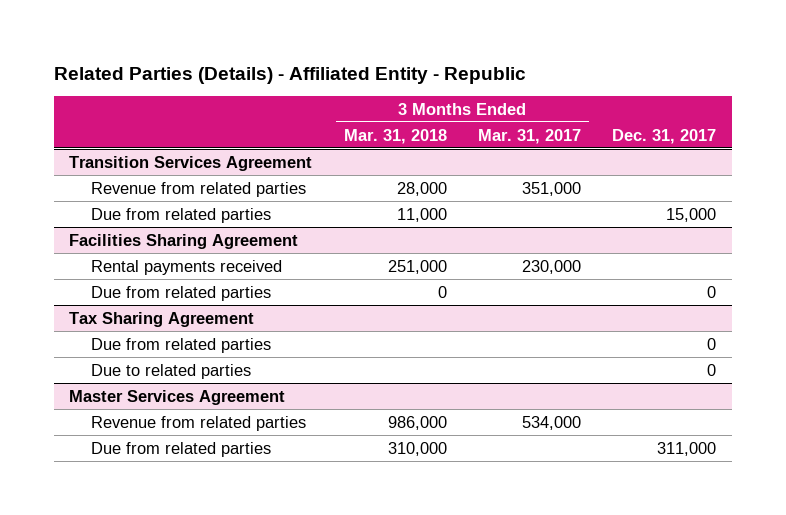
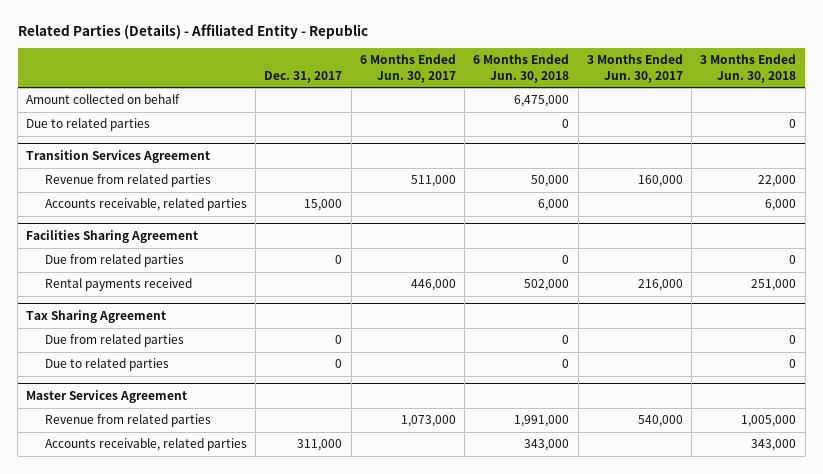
- | 3 Months Ended Mar. 31, 2018 | 3 Months Ended Mar. 31, 2017 | Dec. 31, 2017
+ | Dec. 31, 2017 | 6 Months Ended Jun. 30, 2017 | 6 Months Ended Jun. 30, 2018 | 3 Months Ended Jun. 30, 2017 | 3 Months Ended Jun. 30, 2018
+ Amount collected on behalf | | | 6,475,000 | |
+ Due to related parties | | | 0 | | 0
@ Transition Services Agreement
- Due from related parties | 11,000 | | 15,000
+ Accounts receivable, related parties | 15,000 | | 6,000 | | 6,000
@ Facilities Sharing Agreement
moved down: Rental payments received | | 446,000 | 502,000 | 216,000 | 251,000
@ Master Services Agreement
- Due from related parties | 310,000 | | 311,000
+ Accounts receivable, related parties | 311,000 | | 343,000 | | 343,000

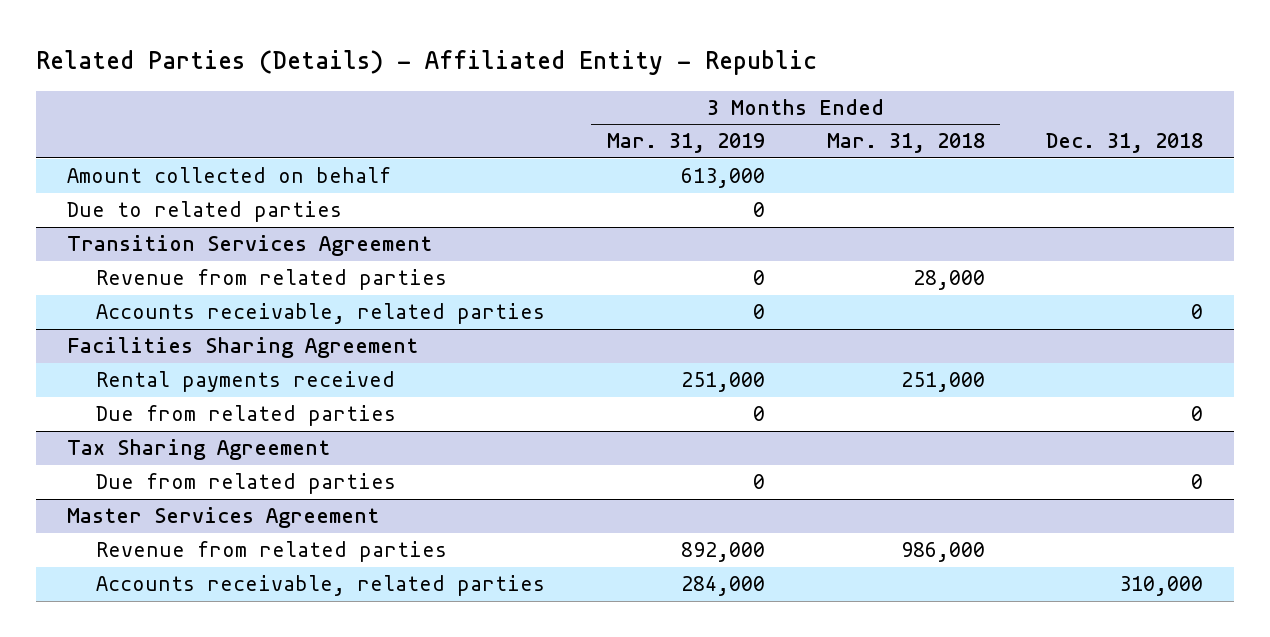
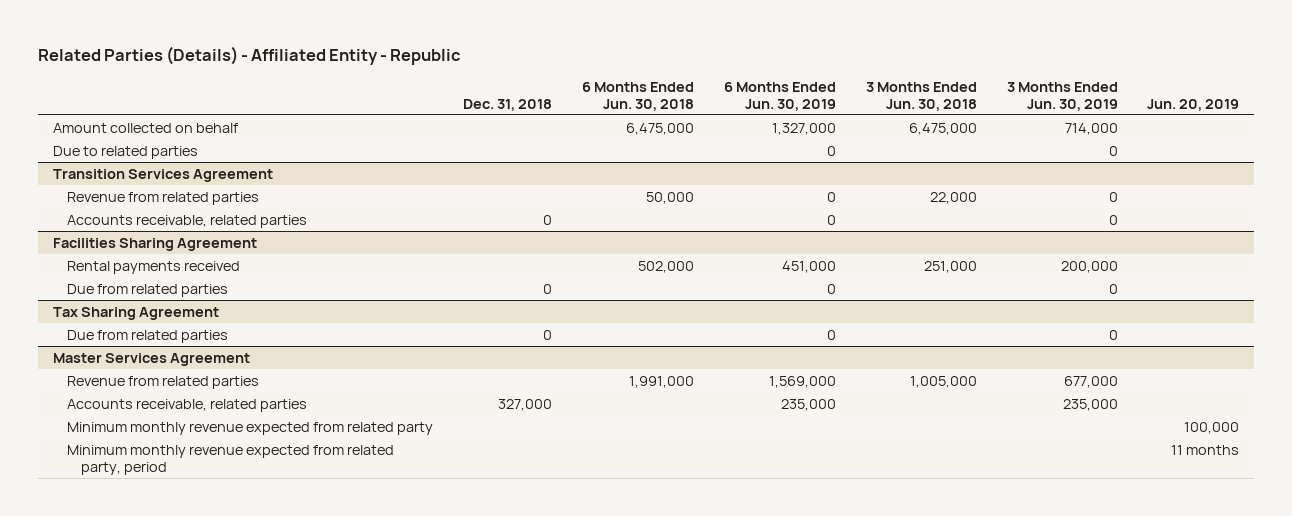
- | 3 Months Ended Mar. 31, 2019 | 3 Months Ended Mar. 31, 2018 | Dec. 31, 2018
+ | Dec. 31, 2018 | 6 Months Ended Jun. 30, 2018 | 6 Months Ended Jun. 30, 2019 | 3 Months Ended Jun. 30, 2018 | 3 Months Ended Jun. 30, 2019 | Jun. 20, 2019
@ Master Services Agreement
- Accounts receivable, related parties | 284,000 | | 310,000
+ Accounts receivable, related parties | 327,000 | | 235,000 | | 235,000 |
+ Minimum monthly revenue expected from related party | | | | | | 100,000
+ Minimum monthly revenue expected from related party, period | | | | | | 11 months

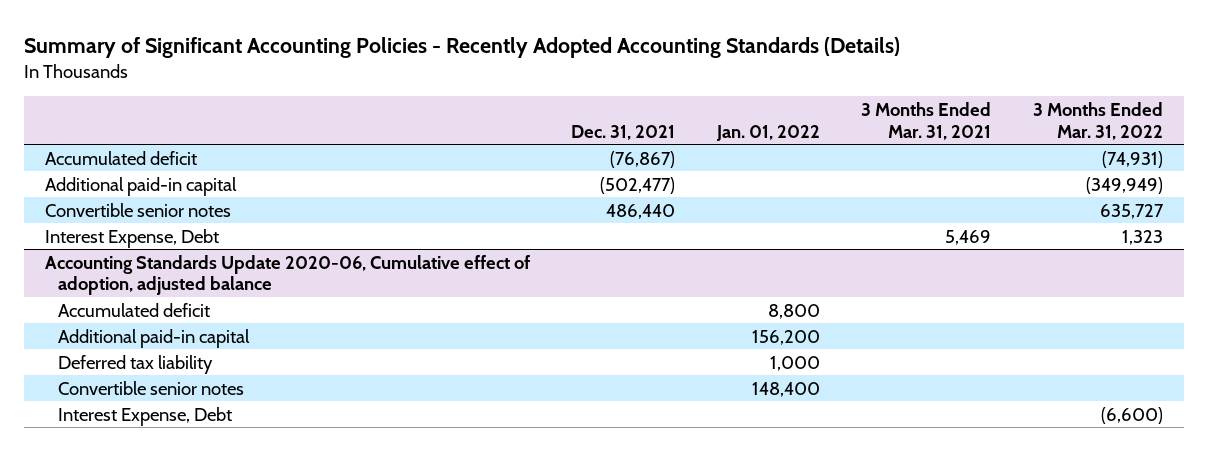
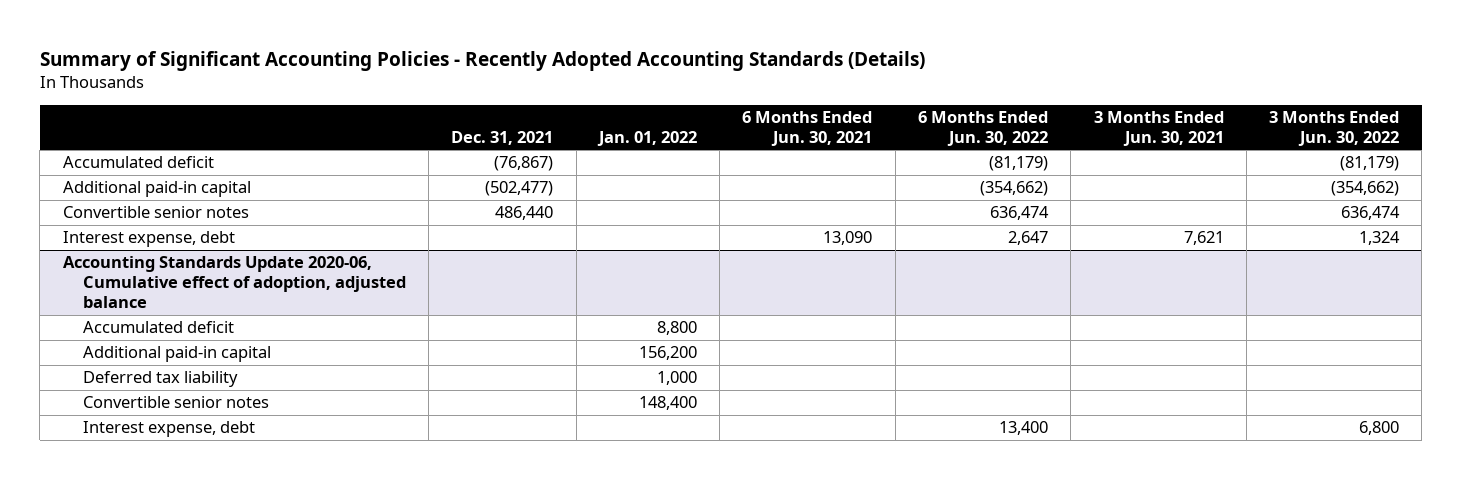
- | Dec. 31, 2021 | Jan. 01, 2022 | 3 Months Ended Mar. 31, 2021 | 3 Months Ended Mar. 31, 2022
+ | Dec. 31, 2021 | Jan. 01, 2022 | 6 Months Ended Jun. 30, 2021 | 6 Months Ended Jun. 30, 2022 | 3 Months Ended Jun. 30, 2021 | 3 Months Ended Jun. 30, 2022
- Interest Expense, Debt | | | 5,469 | 1,323
+ Interest expense, debt | | | 13,090 | 2,647 | 7,621 | 1,324
@ Accounting Standards Update 2020-06, Cumulative effect of adoption, adjusted balance
- Interest Expense, Debt | | | | (6,600)
+ Interest expense, debt | | | | 13,400 | | 6,800

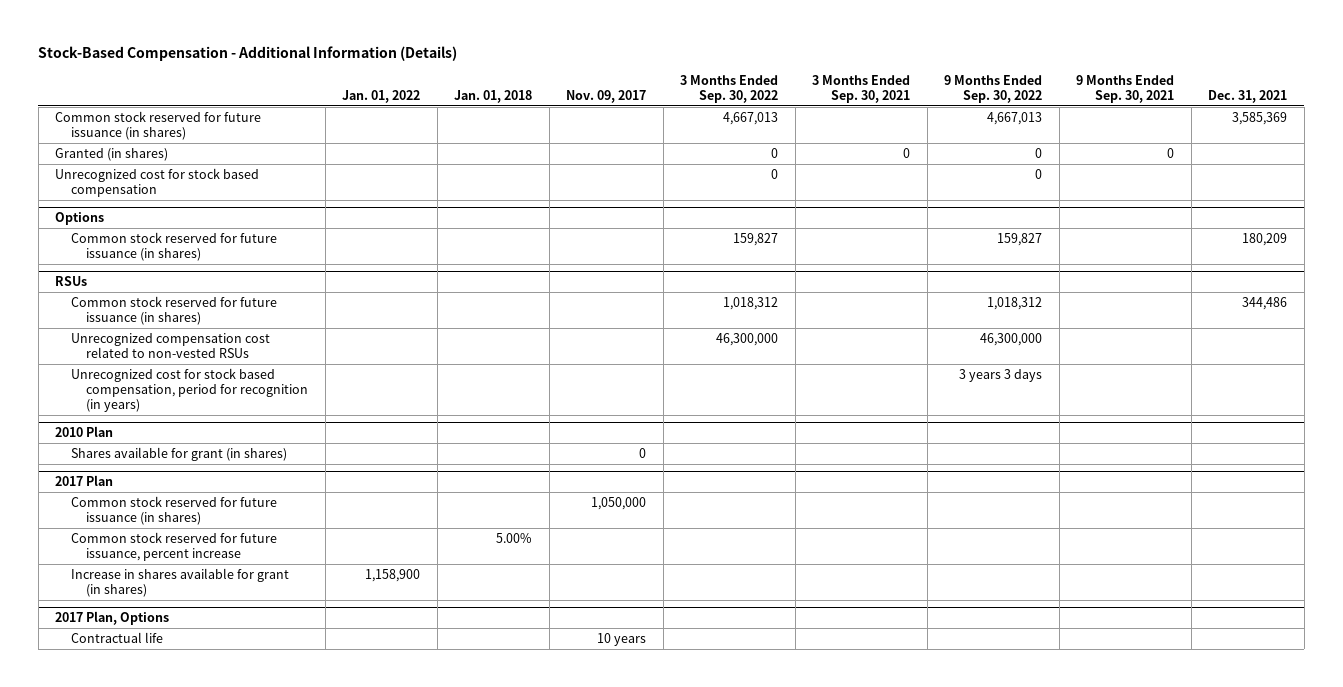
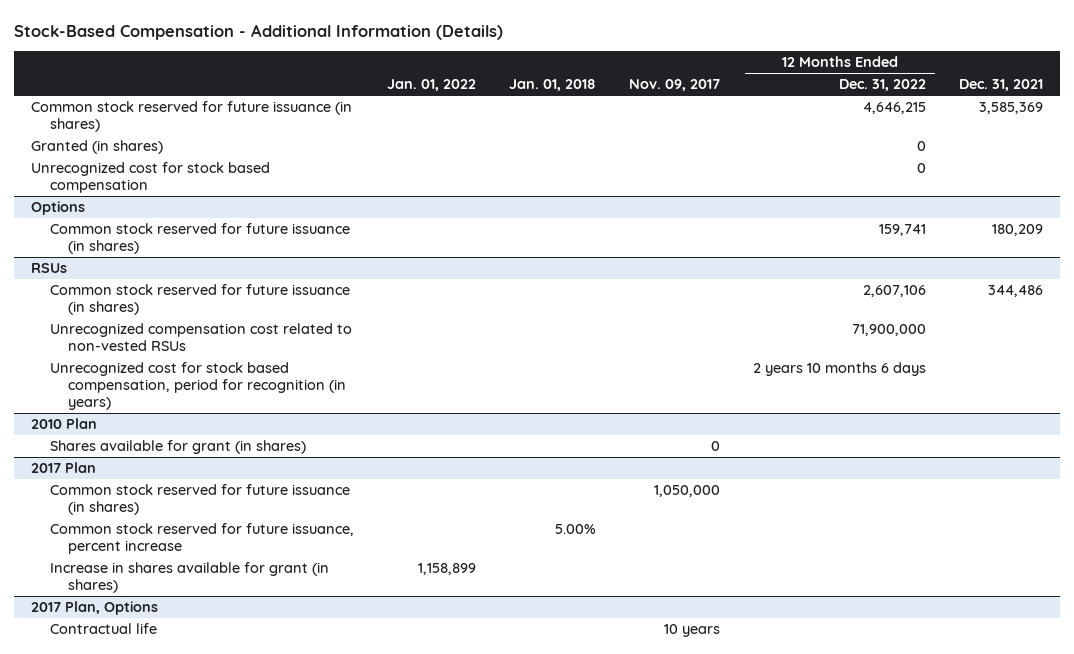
- | Jan. 01, 2022 | Jan. 01, 2018 | Nov. 09, 2017 | 3 Months Ended Sep. 30, 2022 | 3 Months Ended Sep. 30, 2021 | 9 Months Ended Sep. 30, 2022 | 9 Months Ended Sep. 30, 2021 | Dec. 31, 2021
+ | Jan. 01, 2022 | Jan. 01, 2018 | Nov. 09, 2017 | 12 Months Ended Dec. 31, 2022 | Dec. 31, 2021
@ 2017 Plan
- Increase in shares available for grant (in shares) | 1,158,900 | | | | | | |
+ Increase in shares available for grant (in shares) | 1,158,899 | | | |

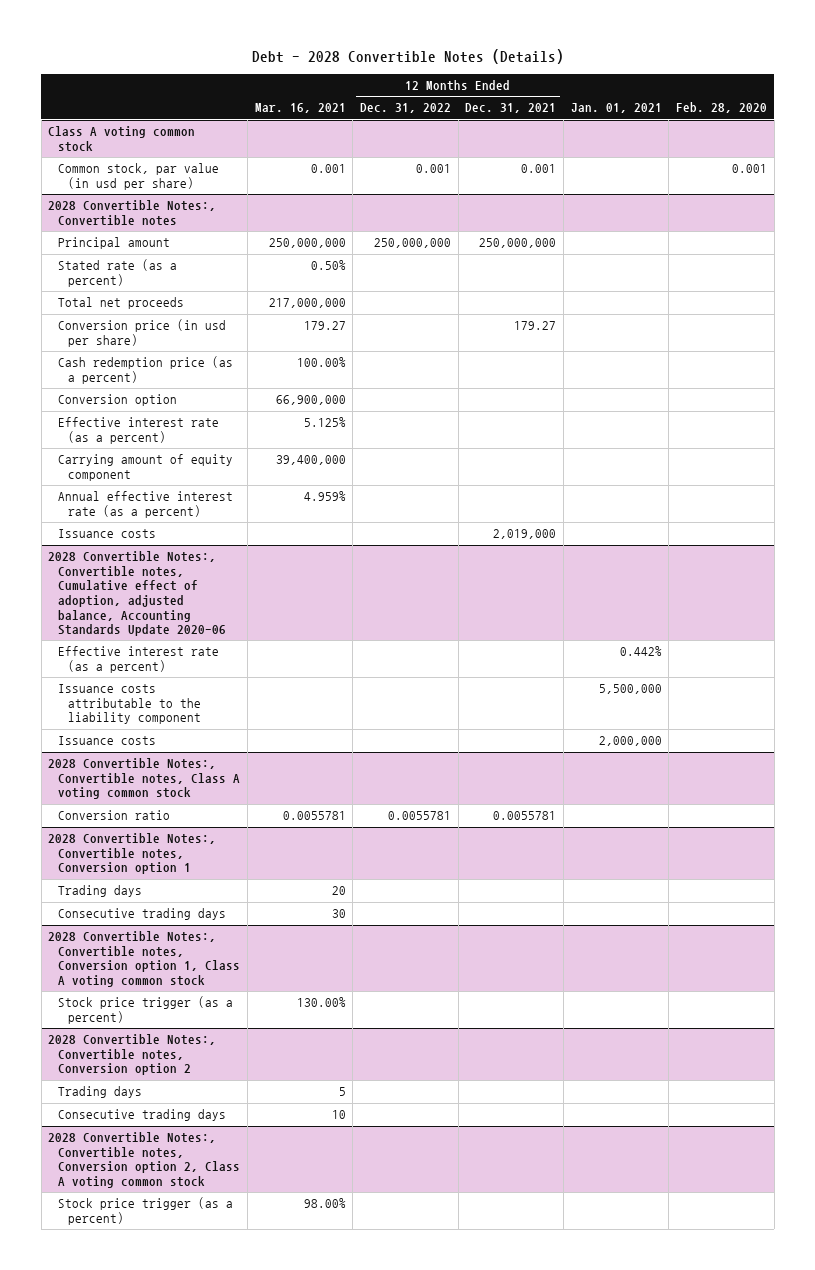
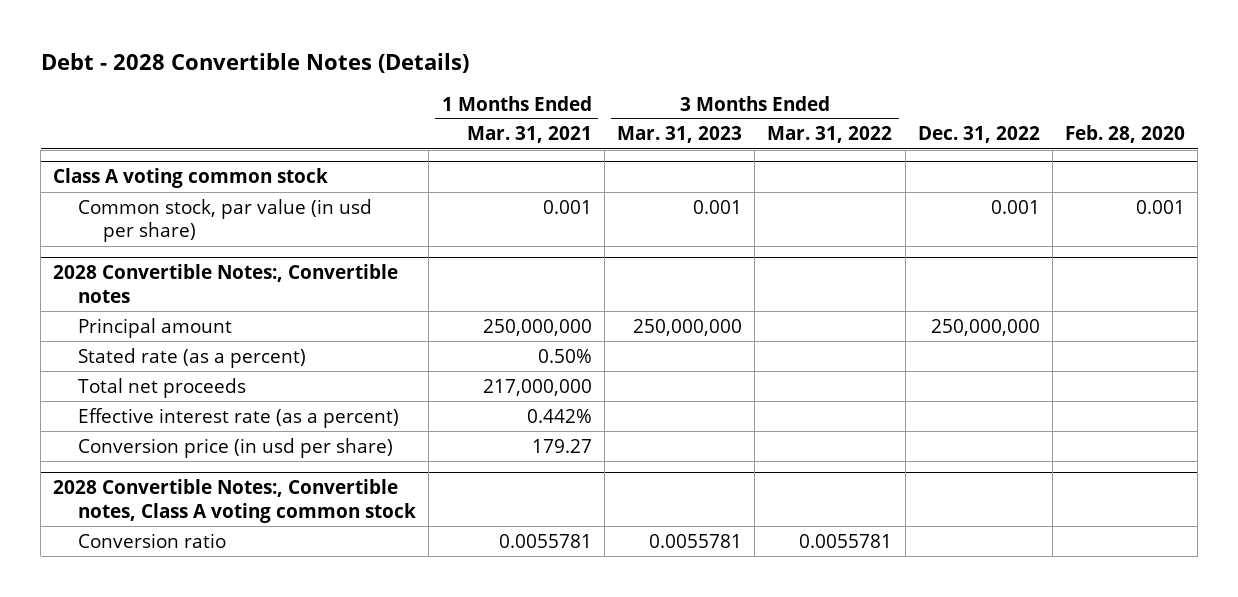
- | Mar. 16, 2021 | 12 Months Ended Dec. 31, 2022 | 12 Months Ended Dec. 31, 2021 | Jan. 01, 2021 | Feb. 28, 2020
+ | 1 Months Ended Mar. 31, 2021 | 3 Months Ended Mar. 31, 2023 | 3 Months Ended Mar. 31, 2022 | Dec. 31, 2022 | Feb. 28, 2020
@ 2028 Convertible Notes:, Convertible notes
- Cash redemption price (as a percent) | 100.00% | | | |
- Conversion option | 66,900,000 | | | |
- Carrying amount of equity component | 39,400,000 | | | |
- Annual effective interest rate (as a percent) | 4.959% | | | |
- Issuance costs | | | 2,019,000 | |
- 2028 Convertible Notes:, Convertible notes, Cumulative effect of adoption, adjusted balance, Accounting Standards Update 2020-06
- Effective interest rate (as a percent) | | | | 0.442% |
- Issuance costs attributable to the liability component | | | | 5,500,000 |
- Issuance costs | | | | 2,000,000 |
@ 2028 Convertible Notes:, Convertible notes
moved down: Conversion price (in usd per share) | 179.27 | | | |
- 2028 Convertible Notes:, Convertible notes, Conversion option 1
- Trading days | 20 | | | |
- Consecutive trading days | 30 | | | |
- 2028 Convertible Notes:, Convertible notes, Conversion option 1, Class A voting common stock
- Stock price trigger (as a percent) | 130.00% | | | |
- 2028 Convertible Notes:, Convertible notes, Conversion option 2
- Trading days | 5 | | | |
- Consecutive trading days | 10 | | | |
- 2028 Convertible Notes:, Convertible notes, Conversion option 2, Class A voting common stock
- Stock price trigger (as a percent) | 98.00% | | | |

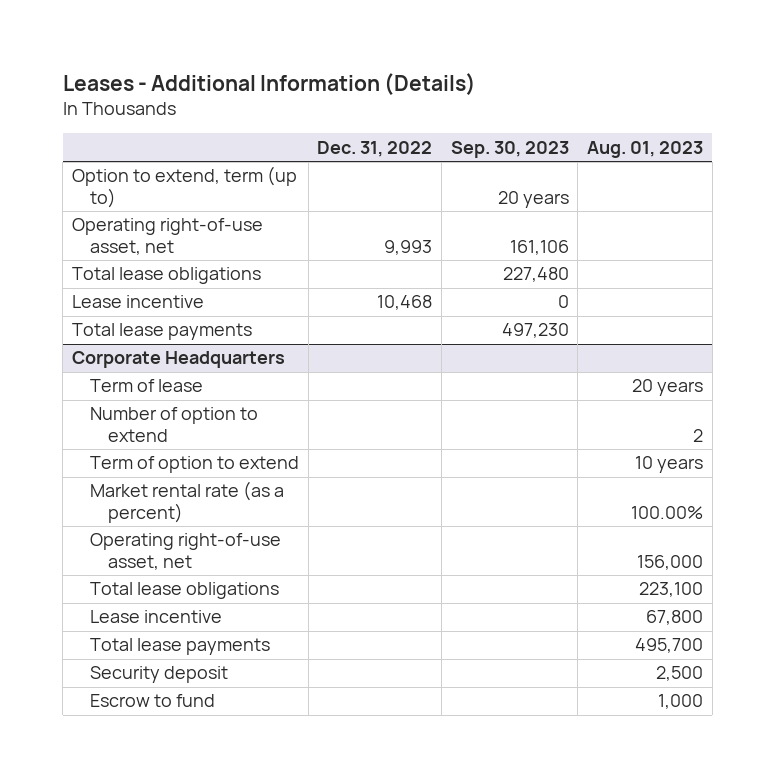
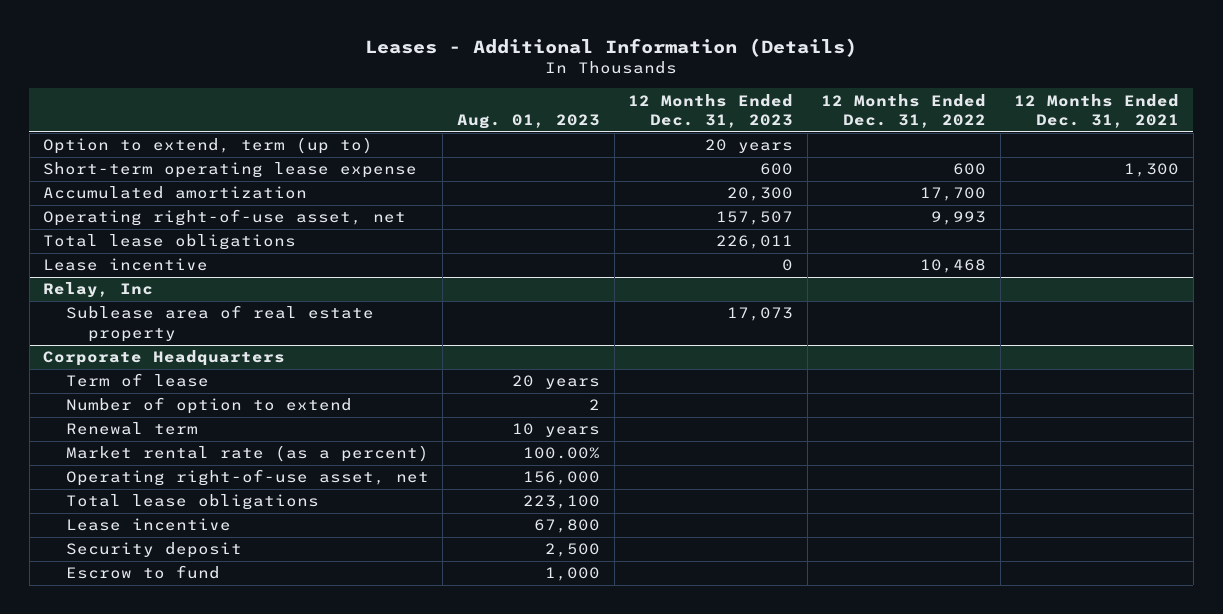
- | Dec. 31, 2022 | Sep. 30, 2023 | Aug. 01, 2023
+ | Aug. 01, 2023 | 12 Months Ended Dec. 31, 2023 | 12 Months Ended Dec. 31, 2022 | 12 Months Ended Dec. 31, 2021
+ Short-term operating lease expense | | 600 | 600 | 1,300
+ Accumulated amortization | | 20,300 | 17,700 |
- Total lease payments | | 497,230 |
+ Relay, Inc
+ Sublease area of real estate property | | 17,073 | |
@ Corporate Headquarters
- Term of option to extend | | | 10 years
+ Renewal term | 10 years | | |
- Total lease payments | | | 495,700

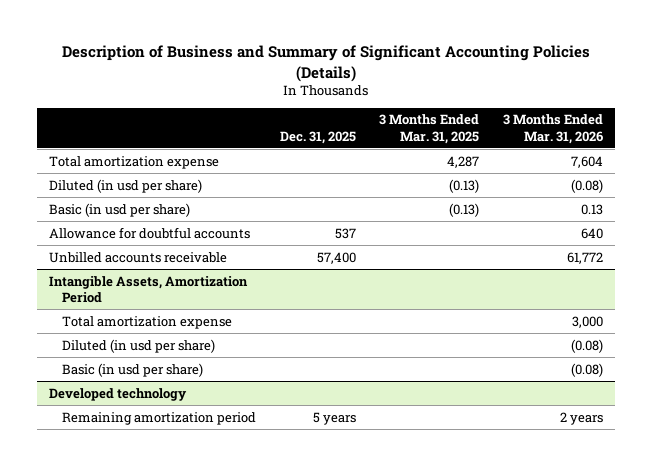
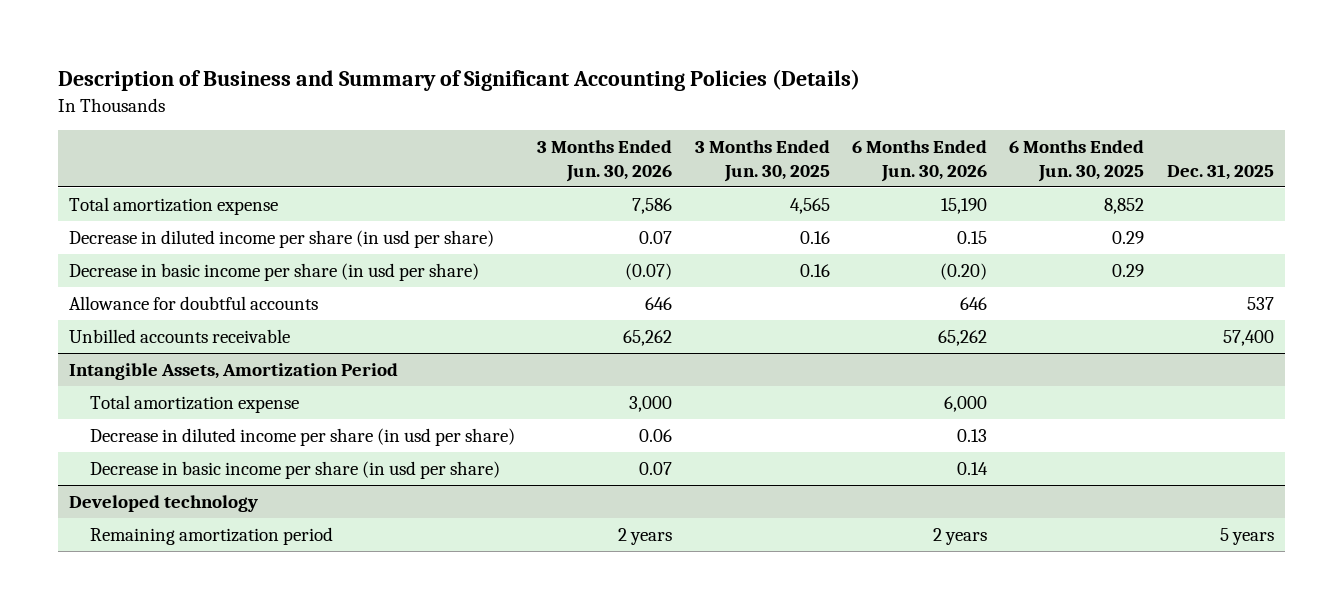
- | Dec. 31, 2025 | 3 Months Ended Mar. 31, 2025 | 3 Months Ended Mar. 31, 2026
+ | 3 Months Ended Jun. 30, 2026 | 3 Months Ended Jun. 30, 2025 | 6 Months Ended Jun. 30, 2026 | 6 Months Ended Jun. 30, 2025 | Dec. 31, 2025
- Diluted (in usd per share) | | (0.13) | (0.08)
- Basic (in usd per share) | | (0.13) | 0.13
+ Decrease in diluted income per share (in usd per share) | 0.07 | 0.16 | 0.15 | 0.29 |
+ Decrease in basic income per share (in usd per share) | (0.07) | 0.16 | (0.20) | 0.29 |
@ Intangible Assets, Amortization Period
- Diluted (in usd per share) | | | (0.08)
- Basic (in usd per share) | | | (0.08)
+ Decrease in diluted income per share (in usd per share) | 0.06 | | 0.13 | |
+ Decrease in basic income per share (in usd per share) | 0.07 | | 0.14 | |

